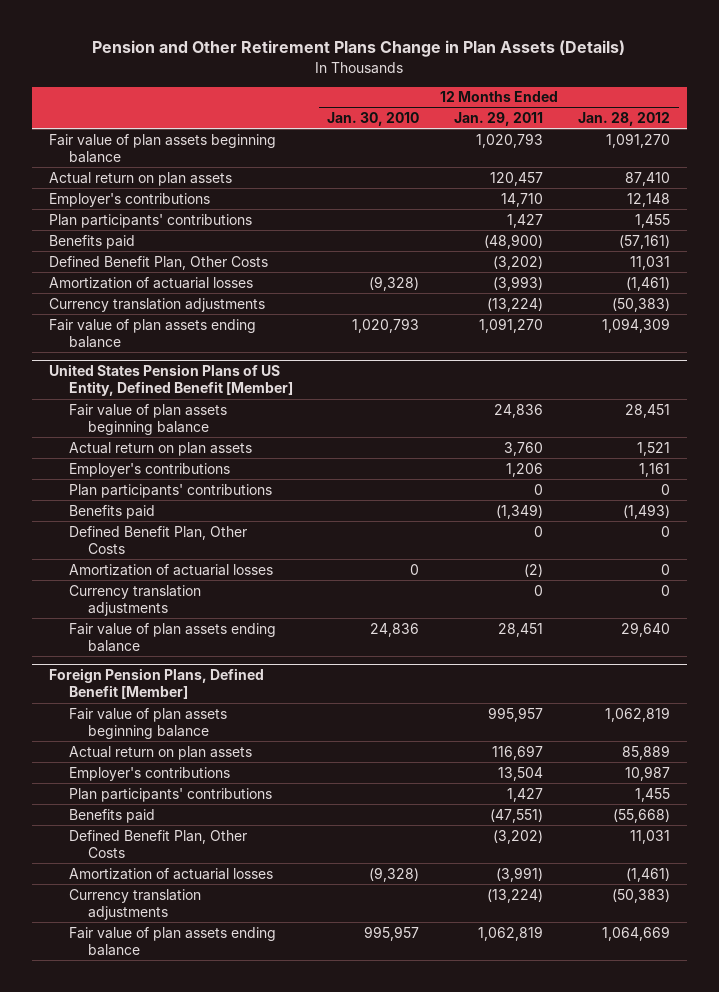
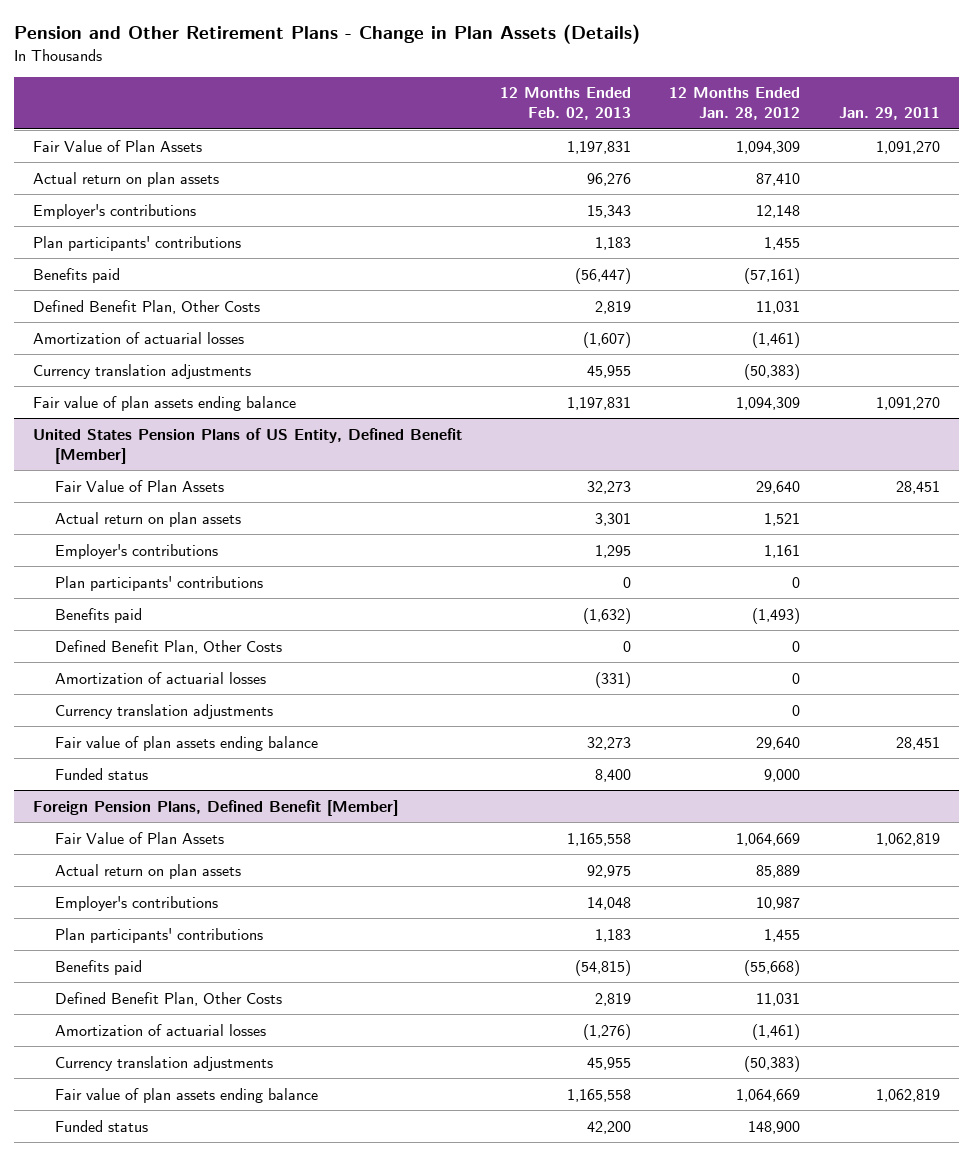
- Pension and Other Retirement Plans Change in Plan Assets (Details)
+ Pension and Other Retirement Plans - Change in Plan Assets (Details)
- | 12 Months Ended Jan. 30, 2010 | 12 Months Ended Jan. 29, 2011 | 12 Months Ended Jan. 28, 2012
+ | 12 Months Ended Feb. 02, 2013 | 12 Months Ended Jan. 28, 2012 | Jan. 29, 2011
- Fair value of plan assets beginning balance | | 1,020,793 | 1,091,270
+ Fair Value of Plan Assets | 1,197,831 | 1,094,309 | 1,091,270
@ United States Pension Plans of US Entity, Defined Benefit [Member]
- Fair value of plan assets beginning balance | | 24,836 | 28,451
+ Fair Value of Plan Assets | 32,273 | 29,640 | 28,451
+ Funded status | 8,400 | 9,000 |
@ Foreign Pension Plans, Defined Benefit [Member]
- Fair value of plan assets beginning balance | | 995,957 | 1,062,819
+ Fair Value of Plan Assets | 1,165,558 | 1,064,669 | 1,062,819
+ Funded status | 42,200 | 148,900 |

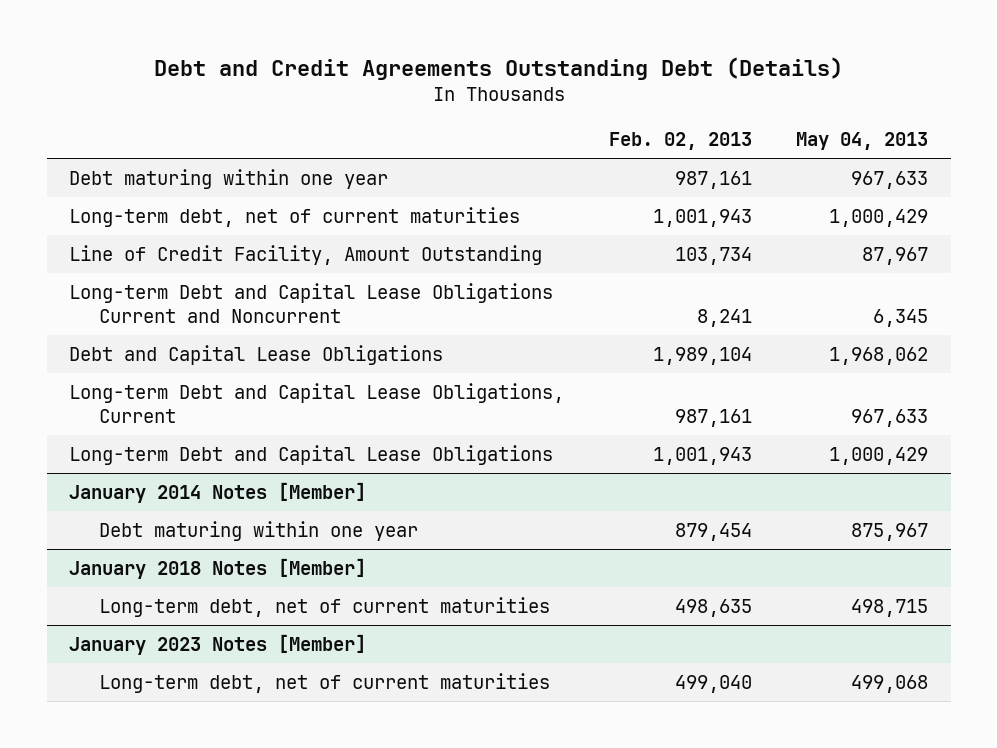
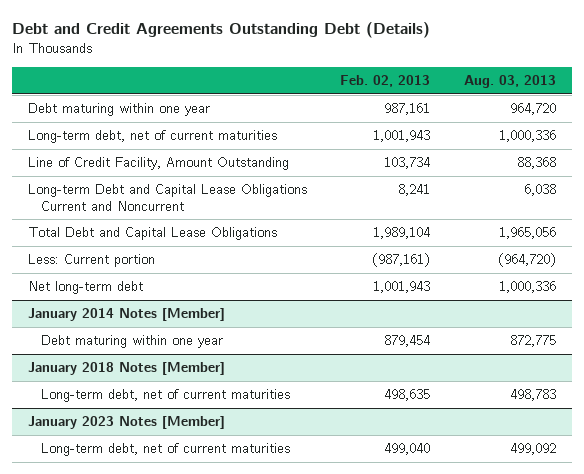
- | Feb. 02, 2013 | May 04, 2013
+ | Feb. 02, 2013 | Aug. 03, 2013
- Debt and Capital Lease Obligations | 1,989,104 | 1,968,062
- Long-term Debt and Capital Lease Obligations, Current | 987,161 | 967,633
- Long-term Debt and Capital Lease Obligations | 1,001,943 | 1,000,429
+ Total Debt and Capital Lease Obligations | 1,989,104 | 1,965,056
+ Less: Current portion | (987,161) | (964,720)
+ Net long-term debt | 1,001,943 | 1,000,336

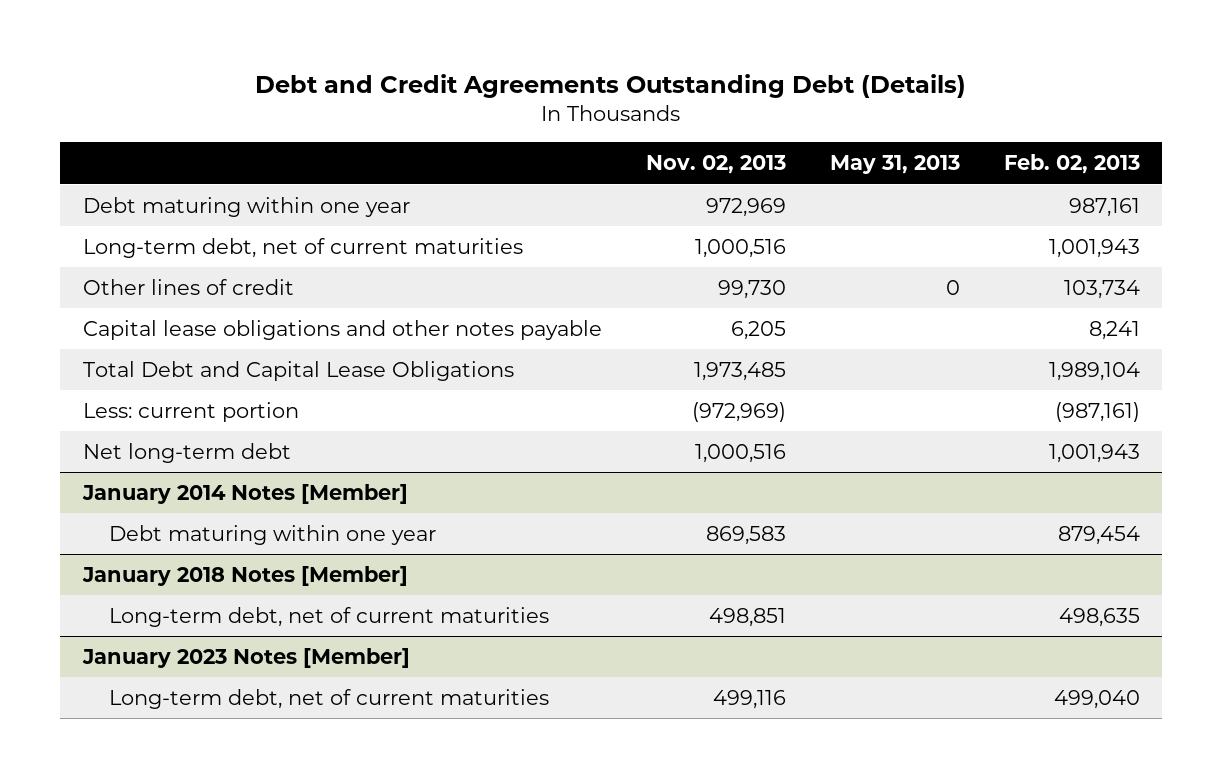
- | Feb. 02, 2013 | Aug. 03, 2013
+ | Nov. 02, 2013 | May 31, 2013 | Feb. 02, 2013
- Line of Credit Facility, Amount Outstanding | 103,734 | 88,368
- Long-term Debt and Capital Lease Obligations Current and Noncurrent | 8,241 | 6,038
+ Other lines of credit | 99,730 | 0 | 103,734
+ Capital lease obligations and other notes payable | 6,205 | | 8,241
- Less: Current portion | (987,161) | (964,720)
+ Less: current portion | (972,969) | | (987,161)

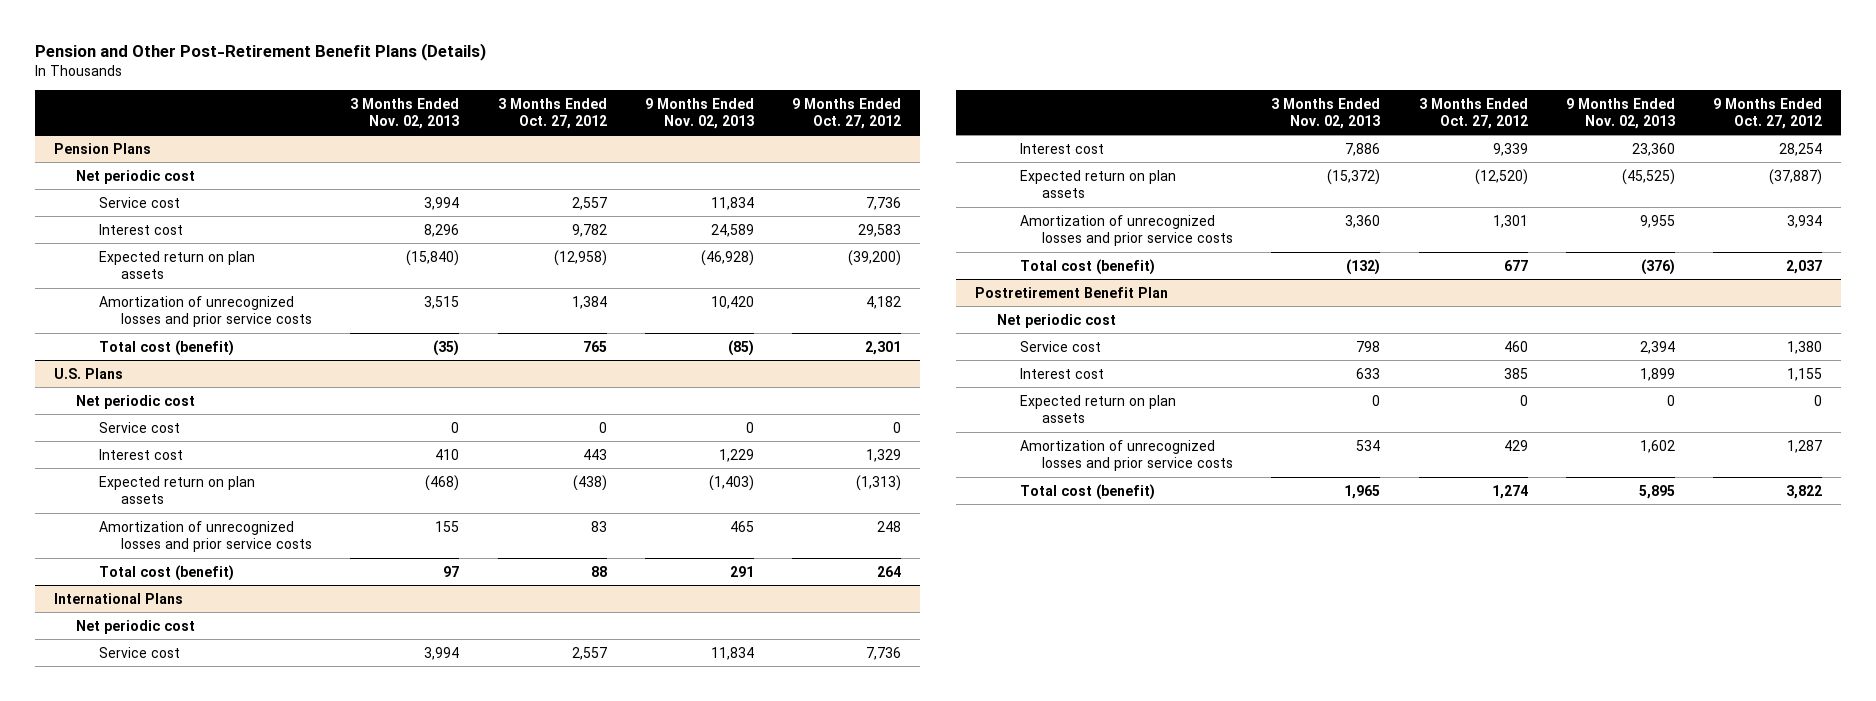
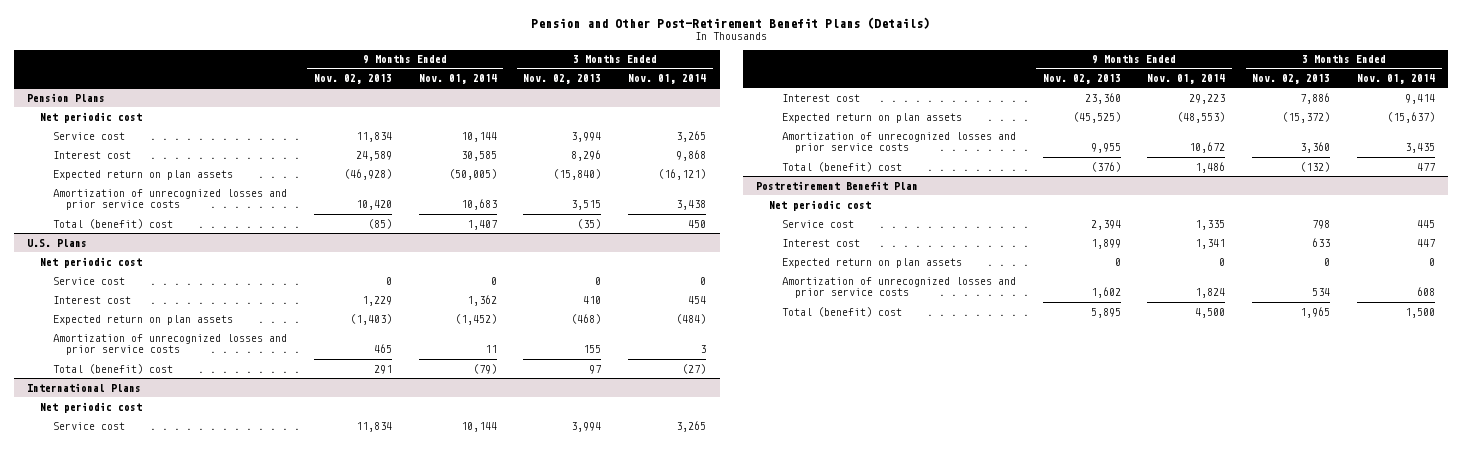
- | 3 Months Ended Nov. 02, 2013 | 3 Months Ended Oct. 27, 2012 | 9 Months Ended Nov. 02, 2013 | 9 Months Ended Oct. 27, 2012
+ | 9 Months Ended Nov. 02, 2013 | 9 Months Ended Nov. 01, 2014 | 3 Months Ended Nov. 02, 2013 | 3 Months Ended Nov. 01, 2014
@ Pension Plans
- Total cost (benefit) | (35) | 765 | (85) | 2,301
+ Total (benefit) cost | (85) | 1,407 | (35) | 450
@ U.S. Plans
- Total cost (benefit) | 97 | 88 | 291 | 264
+ Total (benefit) cost | 291 | (79) | 97 | (27)
@ International Plans
- Total cost (benefit) | (132) | 677 | (376) | 2,037
+ Total (benefit) cost | (376) | 1,486 | (132) | 477
@ Postretirement Benefit Plan
- Total cost (benefit) | 1,965 | 1,274 | 5,895 | 3,822
+ Total (benefit) cost | 5,895 | 4,500 | 1,965 | 1,500

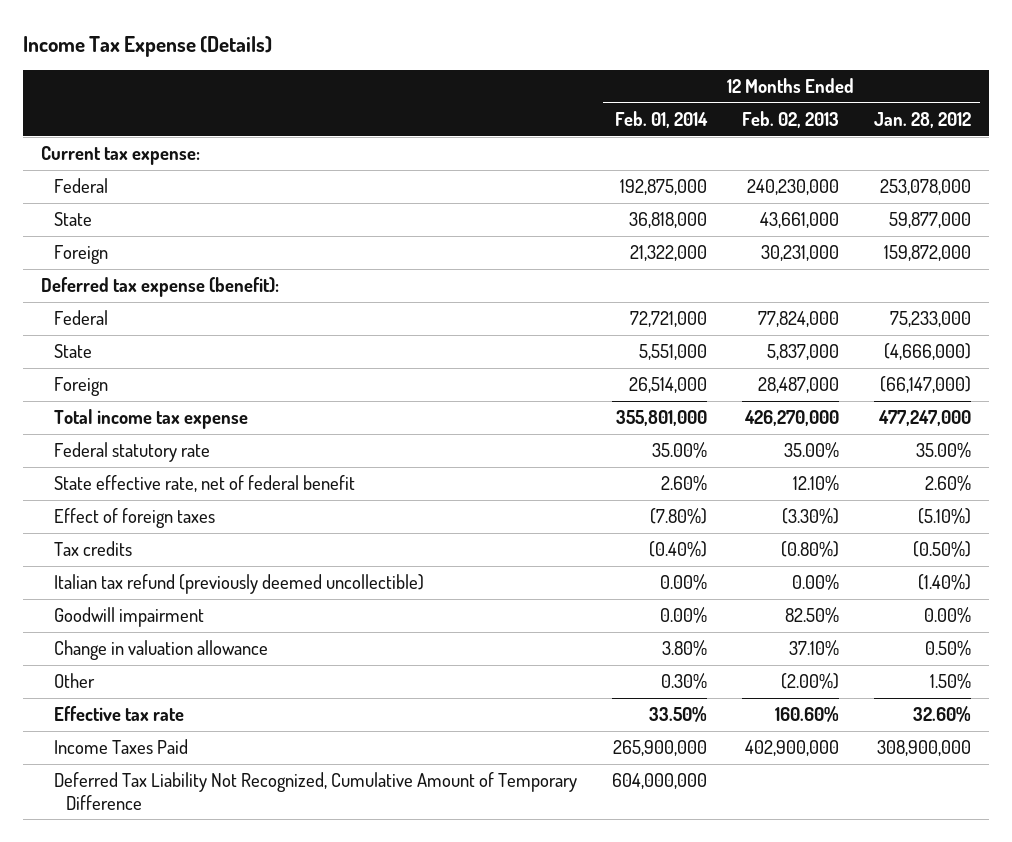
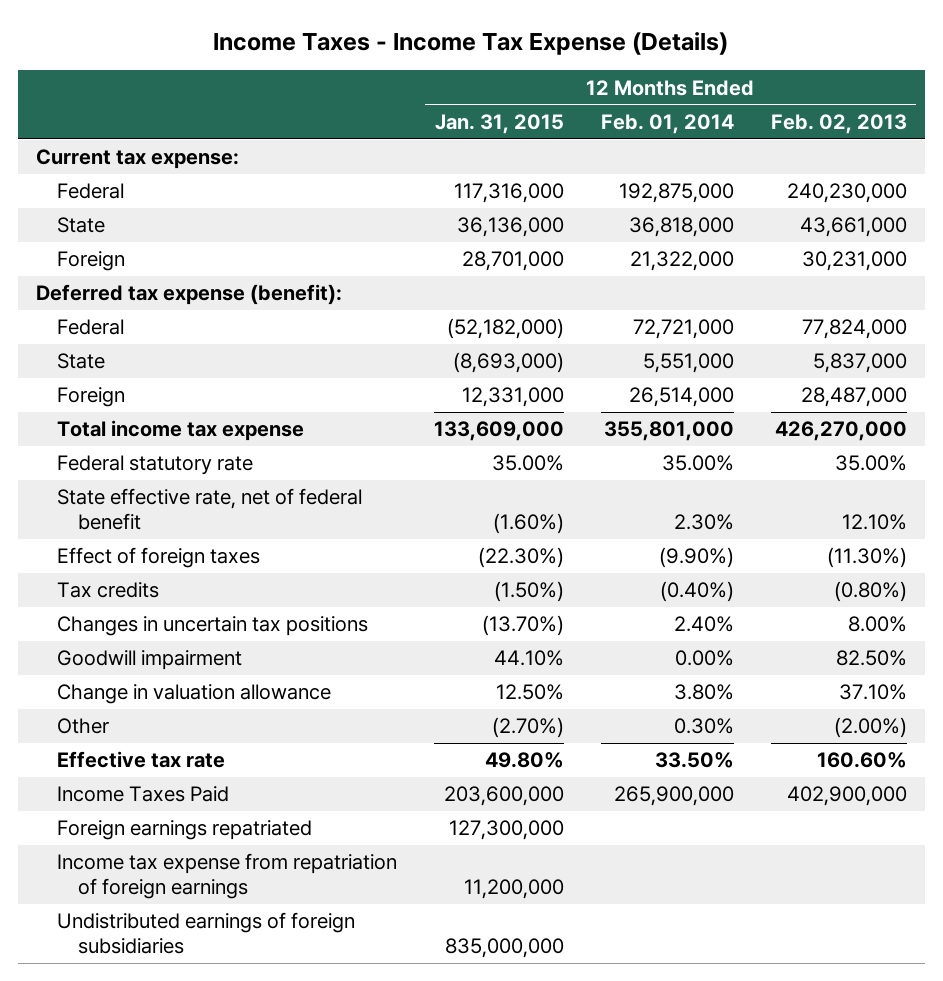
- Income Tax Expense (Details)
+ Income Taxes - Income Tax Expense (Details)
- | 12 Months Ended Feb. 01, 2014 | 12 Months Ended Feb. 02, 2013 | 12 Months Ended Jan. 28, 2012
+ | 12 Months Ended Jan. 31, 2015 | 12 Months Ended Feb. 01, 2014 | 12 Months Ended Feb. 02, 2013
- State effective rate, net of federal benefit | 2.60% | 12.10% | 2.60%
- Effect of foreign taxes | (7.80%) | (3.30%) | (5.10%)
+ State effective rate, net of federal benefit | (1.60%) | 2.30% | 12.10%
+ Effect of foreign taxes | (22.30%) | (9.90%) | (11.30%)
- Italian tax refund (previously deemed uncollectible) | 0.00% | 0.00% | (1.40%)
+ Changes in uncertain tax positions | (13.70%) | 2.40% | 8.00%
- Deferred Tax Liability Not Recognized, Cumulative Amount of Temporary Difference | 604,000,000 | |
+ Foreign earnings repatriated | 127,300,000 | |
+ Income tax expense from repatriation of foreign earnings | 11,200,000 | |
+ Undistributed earnings of foreign subsidiaries | 835,000,000 | |

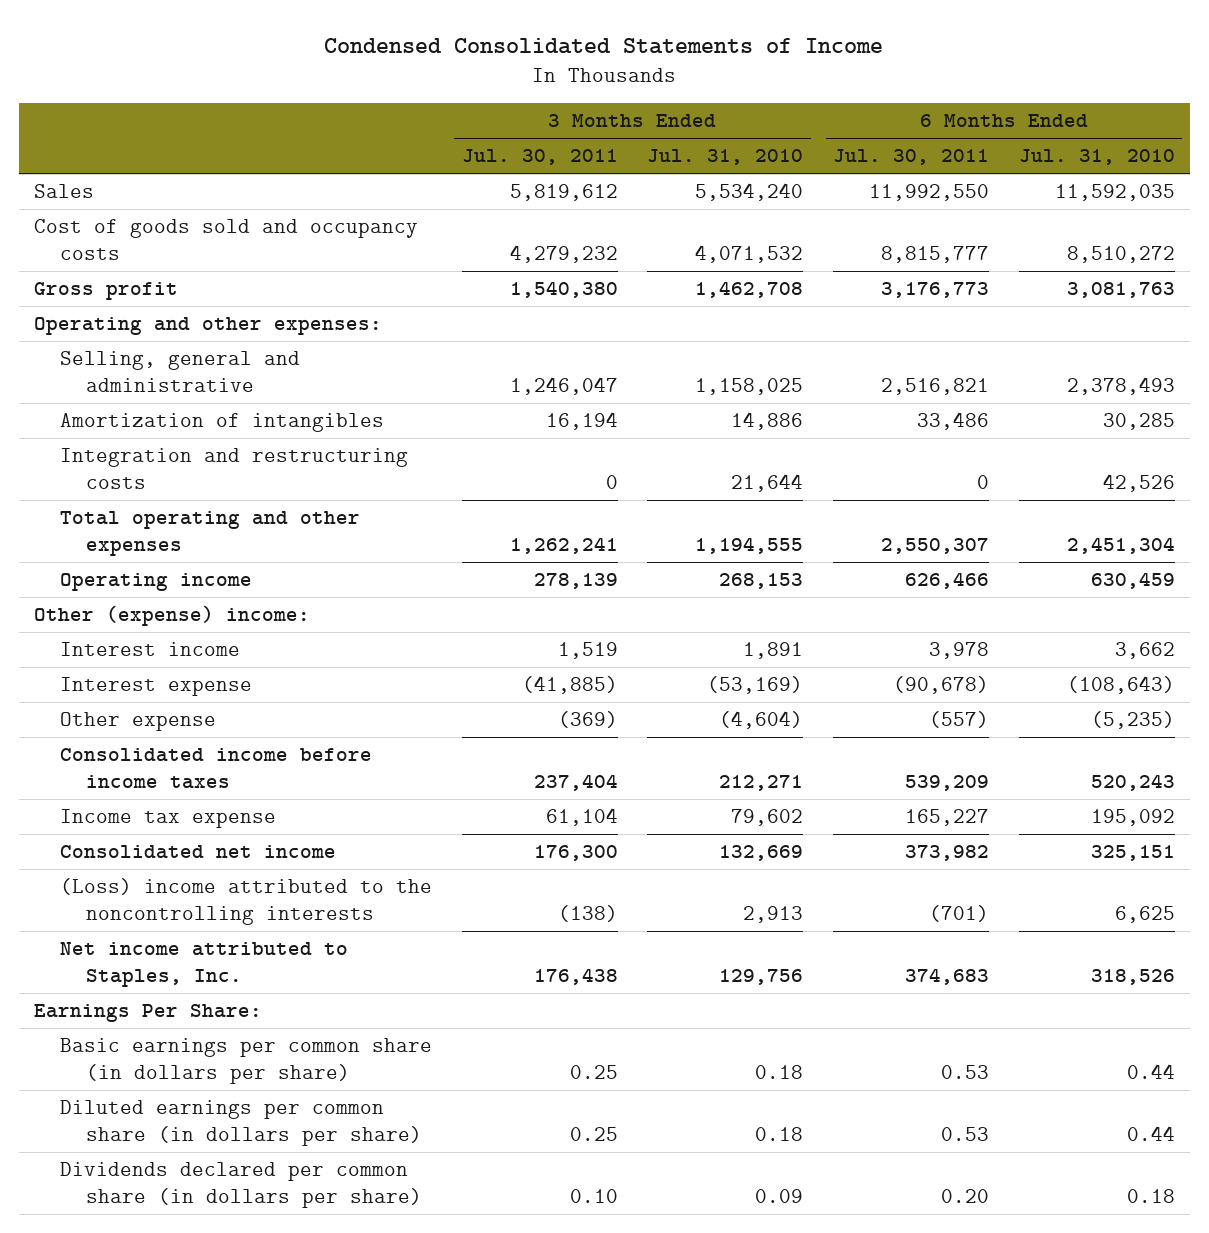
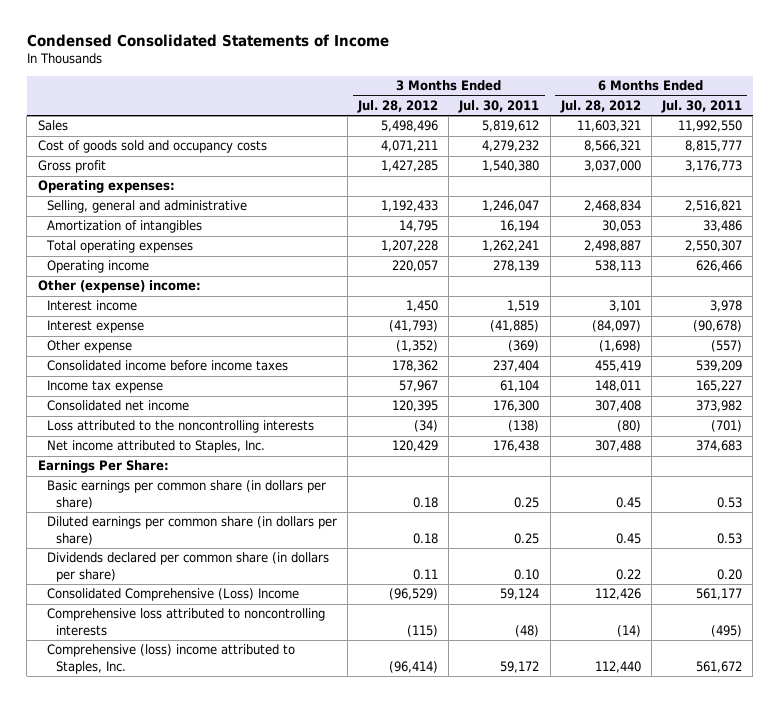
- | 3 Months Ended Jul. 30, 2011 | 3 Months Ended Jul. 31, 2010 | 6 Months Ended Jul. 30, 2011 | 6 Months Ended Jul. 31, 2010
+ | 3 Months Ended Jul. 28, 2012 | 3 Months Ended Jul. 30, 2011 | 6 Months Ended Jul. 28, 2012 | 6 Months Ended Jul. 30, 2011
- Operating and other expenses:
+ Operating expenses:
- Integration and restructuring costs | 0 | 21,644 | 0 | 42,526
- Total operating and other expenses | 1,262,241 | 1,194,555 | 2,550,307 | 2,451,304
+ Total operating expenses | 1,207,228 | 1,262,241 | 2,498,887 | 2,550,307
- (Loss) income attributed to the noncontrolling interests | (138) | 2,913 | (701) | 6,625
+ Loss attributed to the noncontrolling interests | (34) | (138) | (80) | (701)
+ Consolidated Comprehensive (Loss) Income | (96,529) | 59,124 | 112,426 | 561,177
+ Comprehensive loss attributed to noncontrolling interests | (115) | (48) | (14) | (495)
+ Comprehensive (loss) income attributed to Staples, Inc. | (96,414) | 59,172 | 112,440 | 561,672

